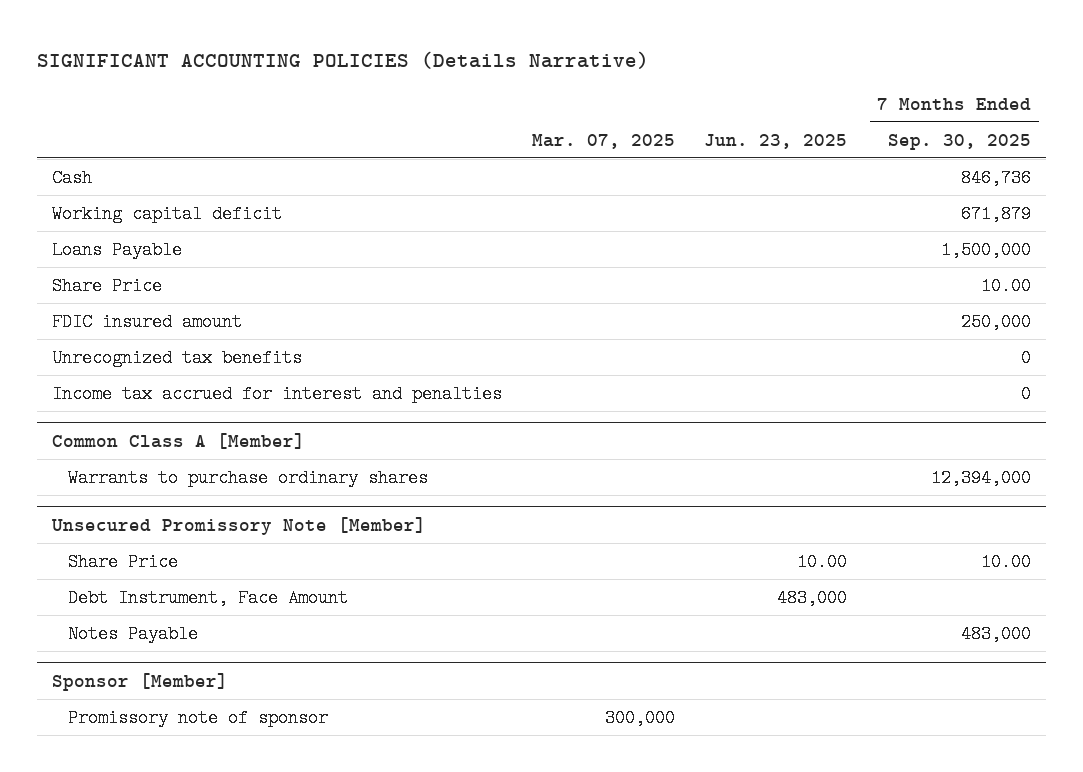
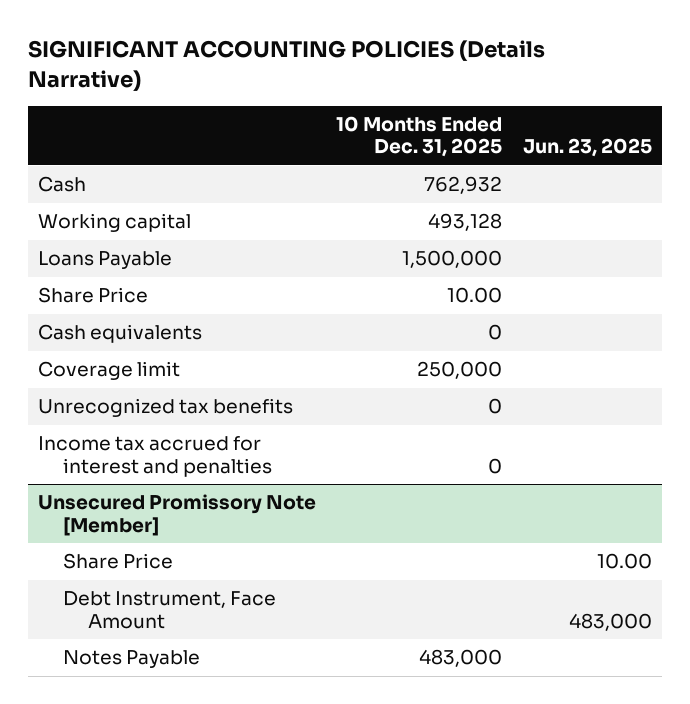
- | Mar. 07, 2025 | Jun. 23, 2025 | 7 Months Ended Sep. 30, 2025
+ | 10 Months Ended Dec. 31, 2025 | Jun. 23, 2025
- Working capital deficit | | | 671,879
+ Working capital | 493,128 |
- FDIC insured amount | | | 250,000
+ Cash equivalents | 0 |
+ Coverage limit | 250,000 |
- Common Class A [Member]
- Warrants to purchase ordinary shares | | | 12,394,000
- Sponsor [Member]
- Promissory note of sponsor | 300,000 | |

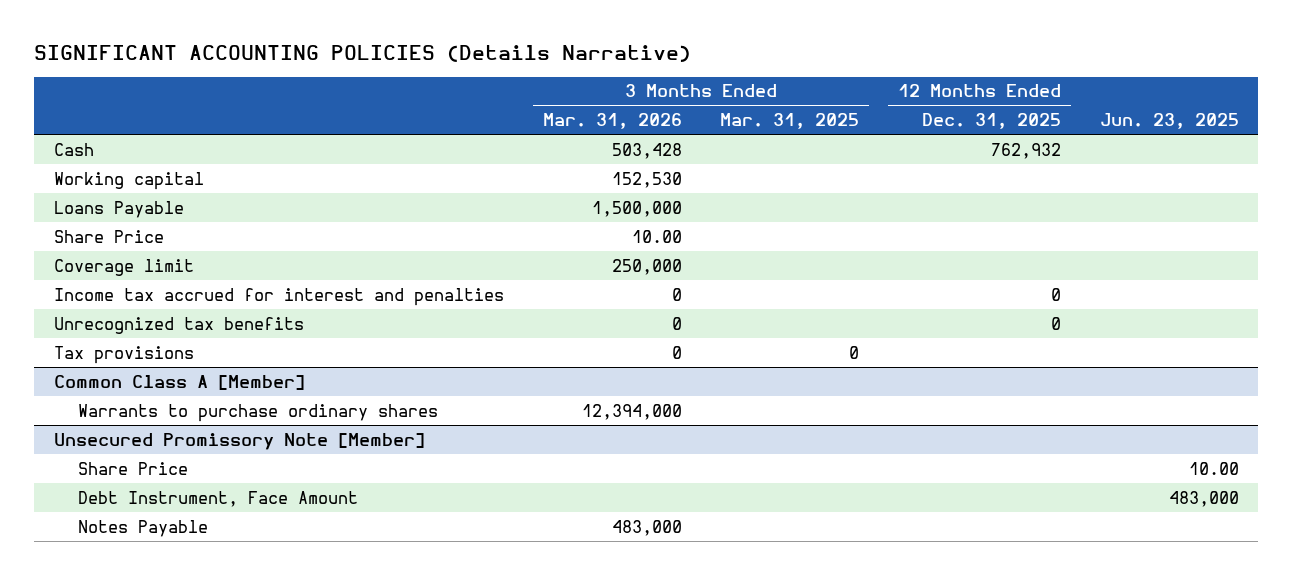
- | 10 Months Ended Dec. 31, 2025 | Jun. 23, 2025
+ | 3 Months Ended Mar. 31, 2026 | 3 Months Ended Mar. 31, 2025 | 12 Months Ended Dec. 31, 2025 | Jun. 23, 2025
- Cash equivalents | 0 |
moved down: Unrecognized tax benefits | 0 | | 0 |
+ Tax provisions | 0 | 0 | |
+ Common Class A [Member]
+ Warrants to purchase ordinary shares | 12,394,000 | | |

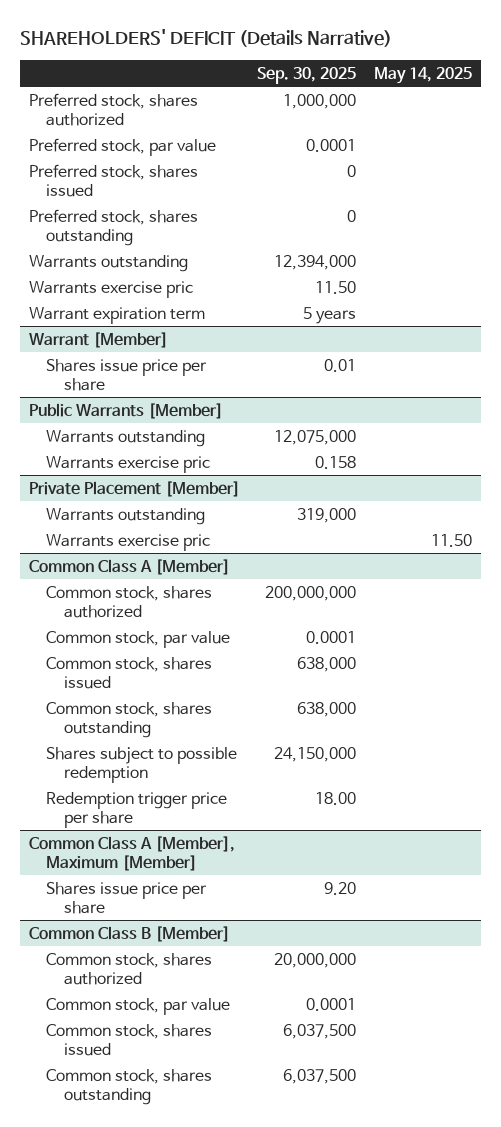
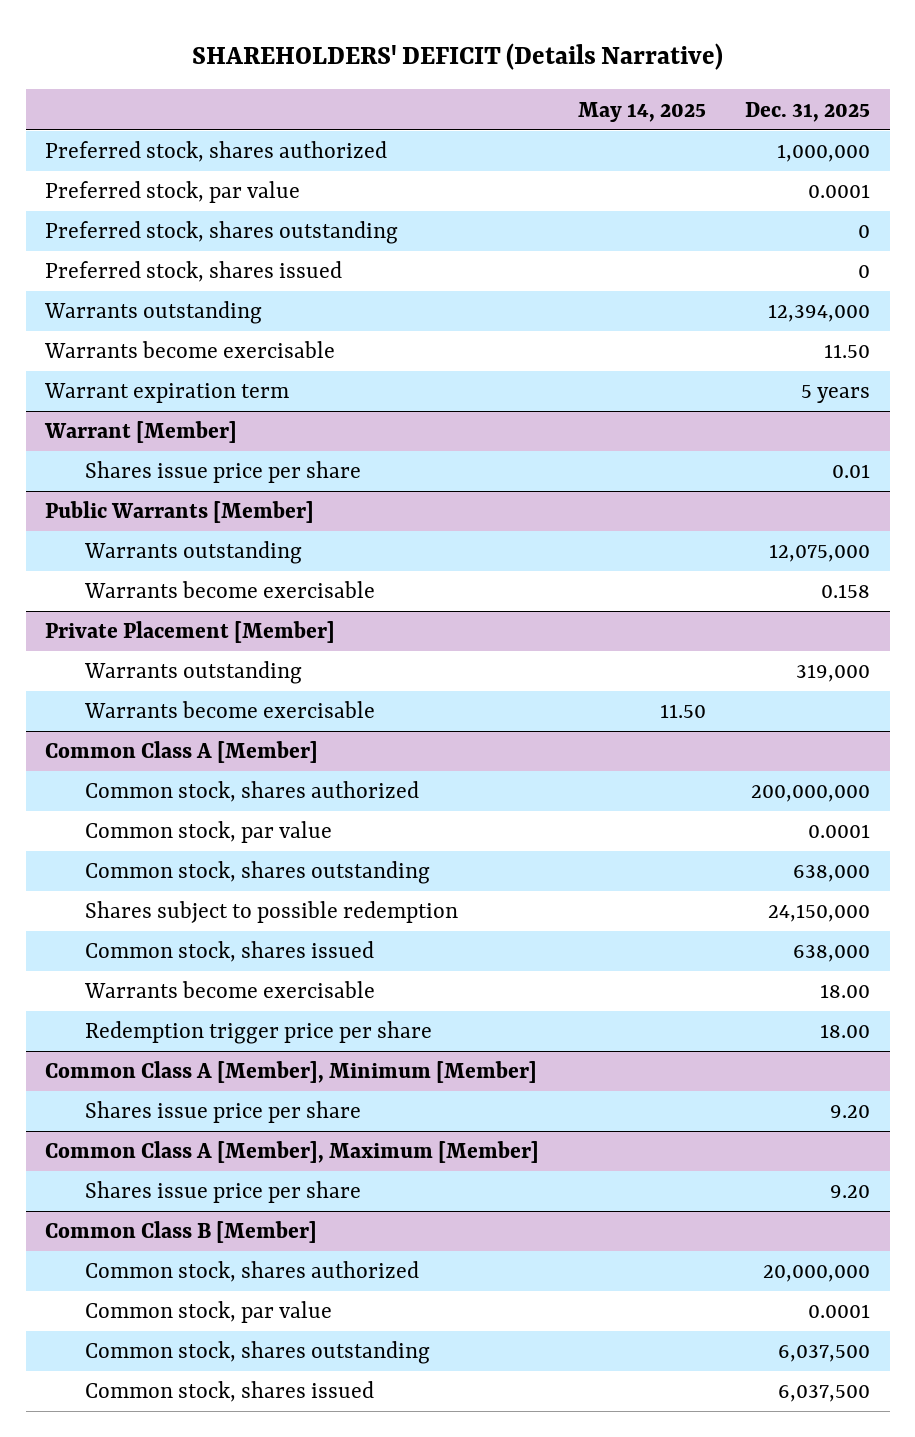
- | Sep. 30, 2025 | May 14, 2025
+ | May 14, 2025 | Dec. 31, 2025
moved down: Preferred stock, shares issued | | 0
- Warrants exercise pric | 11.50 |
+ Warrants become exercisable | | 11.50
@ Public Warrants [Member]
- Warrants exercise pric | 0.158 |
+ Warrants become exercisable | | 0.158
@ Private Placement [Member]
- Warrants exercise pric | | 11.50
+ Warrants become exercisable | 11.50 |
@ Common Class A [Member]
moved down: Common stock, shares issued | | 638,000
+ Warrants become exercisable | | 18.00
+ Common Class A [Member], Minimum [Member]
+ Shares issue price per share | | 9.20
@ Common Class B [Member]
moved down: Common stock, shares issued | | 6,037,500

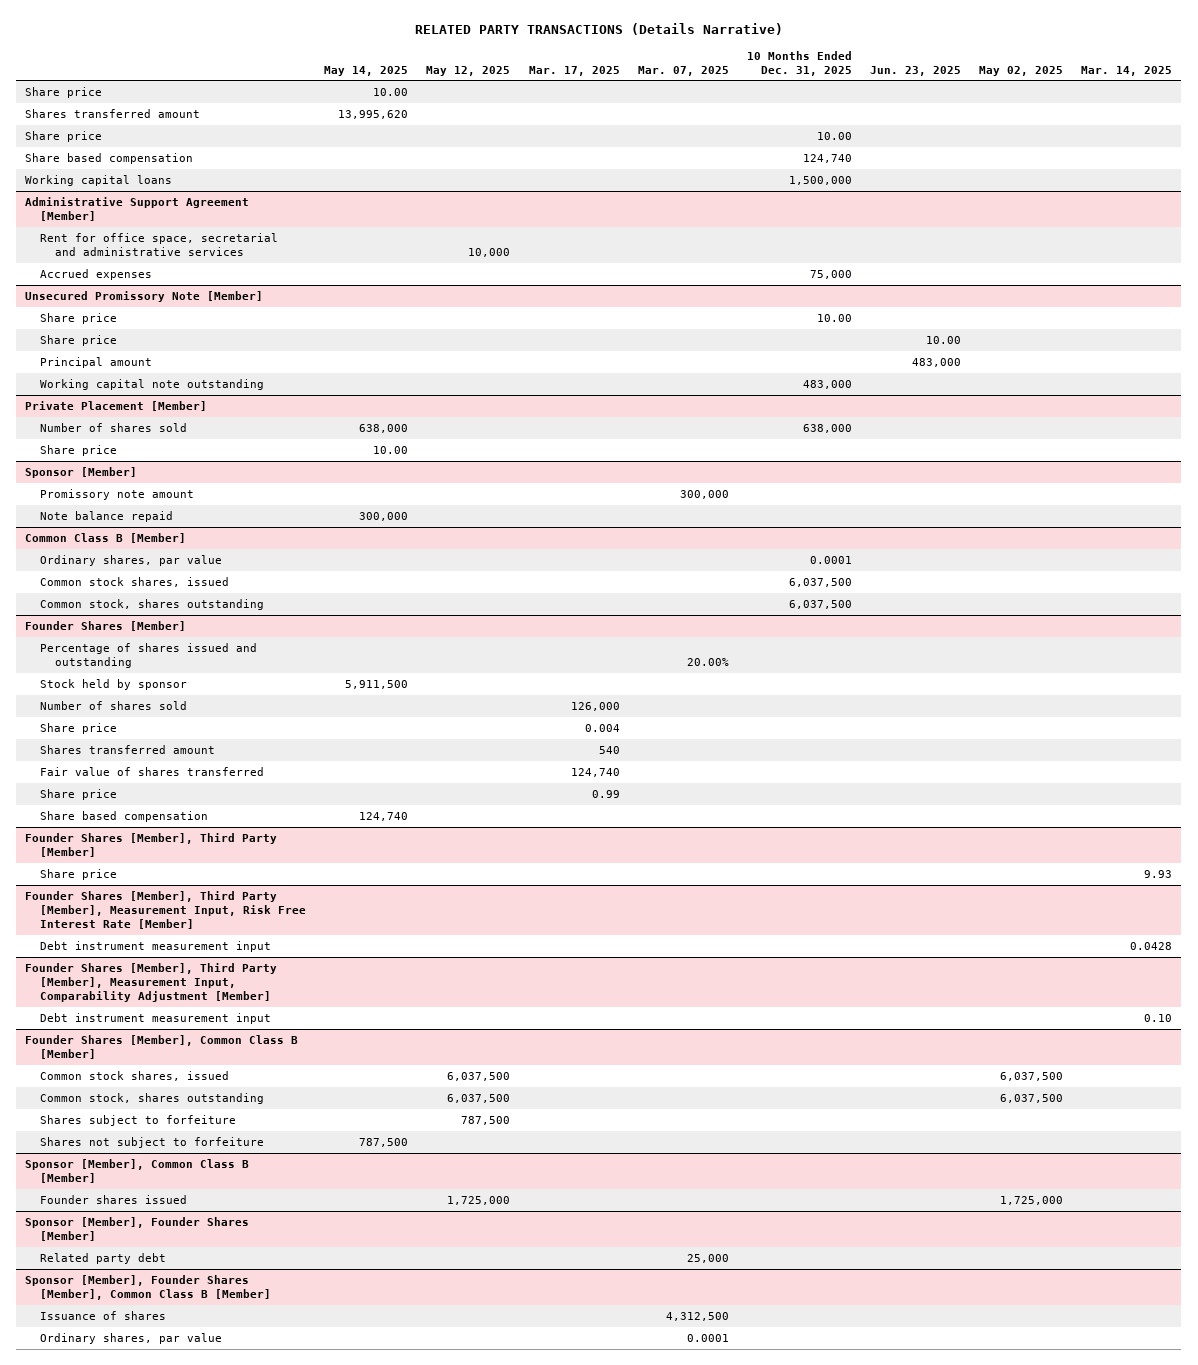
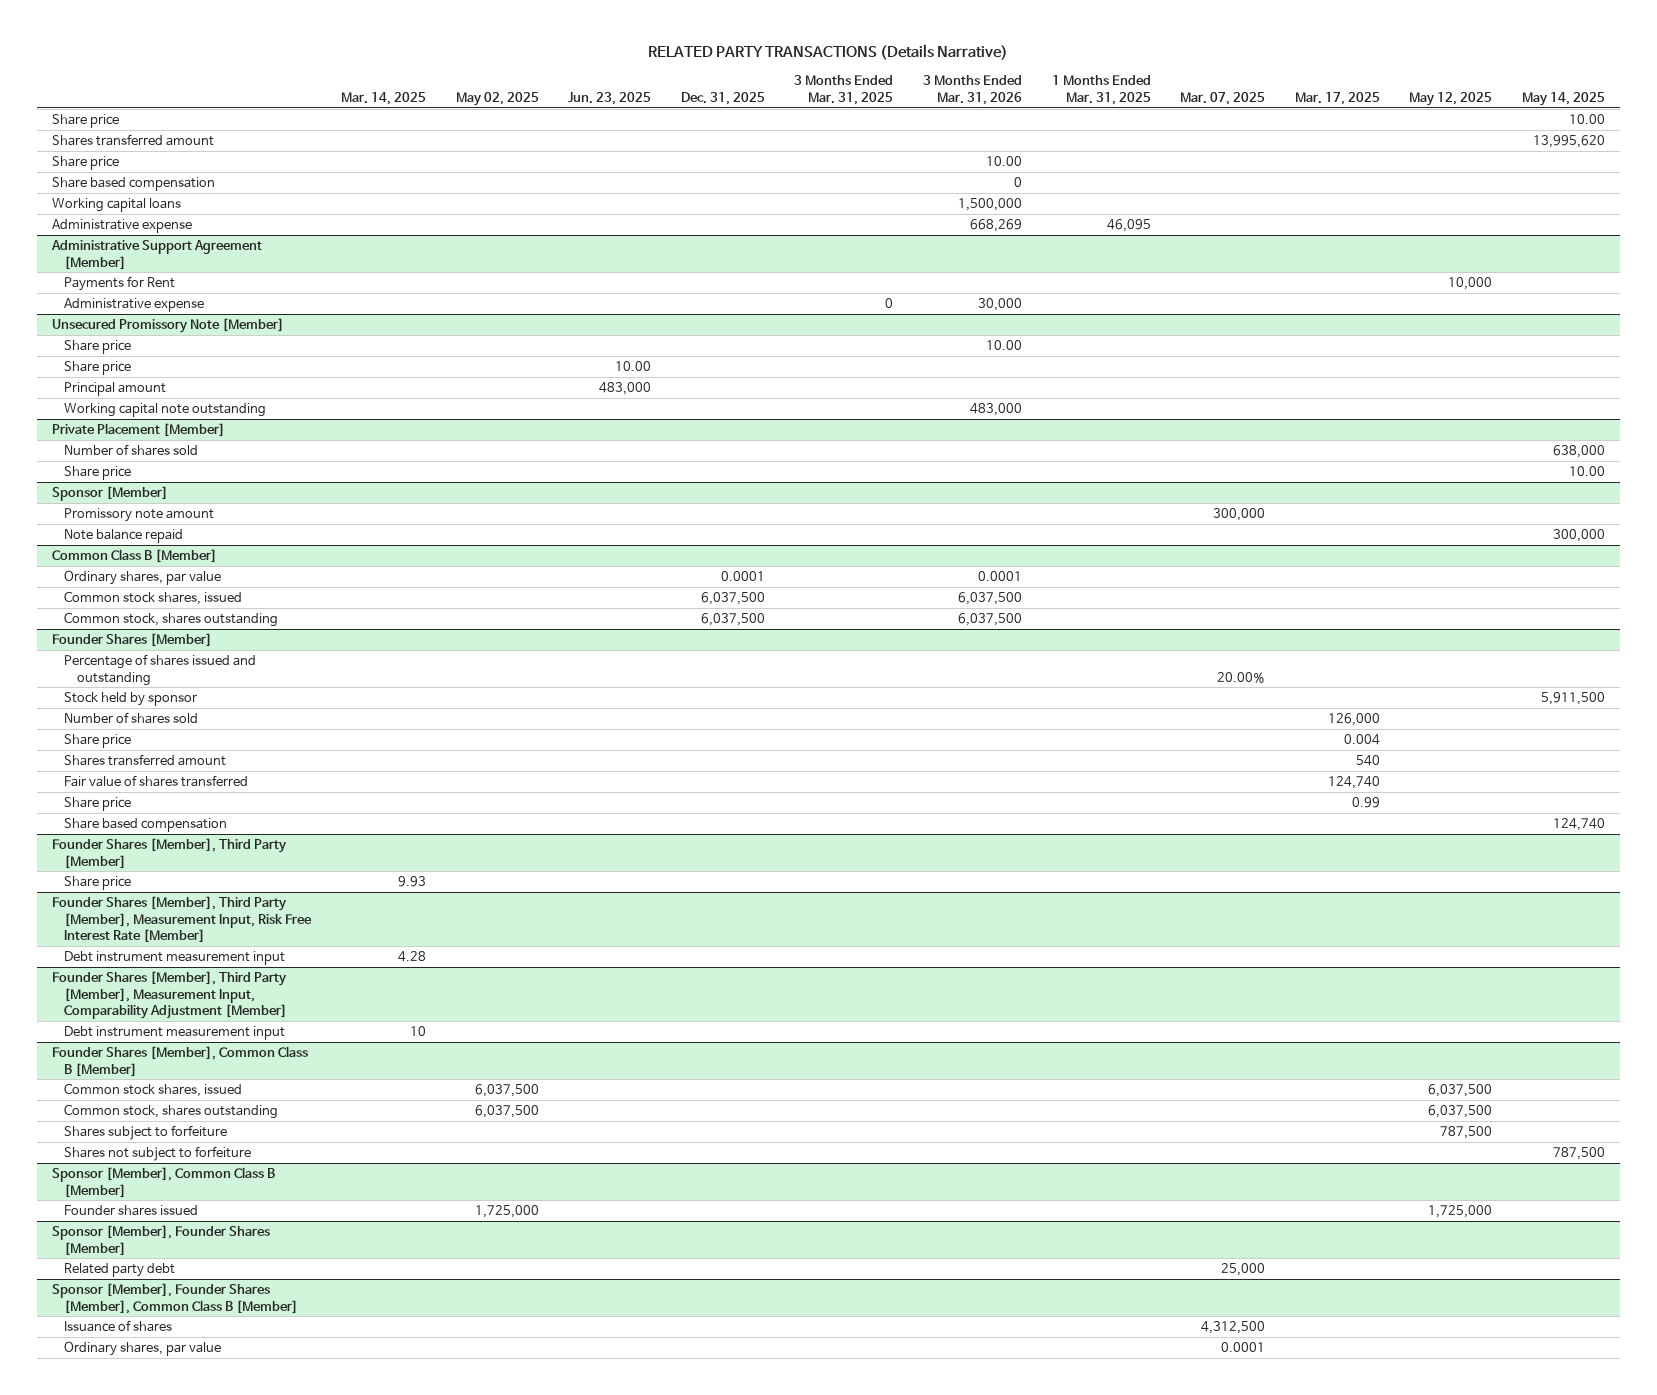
- | May 14, 2025 | May 12, 2025 | Mar. 17, 2025 | Mar. 07, 2025 | 10 Months Ended Dec. 31, 2025 | Jun. 23, 2025 | May 02, 2025 | Mar. 14, 2025
+ | Mar. 14, 2025 | May 02, 2025 | Jun. 23, 2025 | Dec. 31, 2025 | 3 Months Ended Mar. 31, 2025 | 3 Months Ended Mar. 31, 2026 | 1 Months Ended Mar. 31, 2025 | Mar. 07, 2025 | Mar. 17, 2025 | May 12, 2025 | May 14, 2025
+ Administrative expense | | | | | | 668,269 | 46,095 | | | |
@ Administrative Support Agreement [Member]
- Rent for office space, secretarial and administrative services | | 10,000 | | | | | |
- Accrued expenses | | | | | 75,000 | | |
+ Payments for Rent | | | | | | | | | | 10,000 |
+ Administrative expense | | | | | 0 | 30,000 | | | | |
@ Founder Shares [Member], Third Party [Member], Measurement Input, Risk Free Interest Rate [Member]
- Debt instrument measurement input | | | | | | | | 0.0428
+ Debt instrument measurement input | 4.28 | | | | | | | | | |
@ Founder Shares [Member], Third Party [Member], Measurement Input, Comparability Adjustment [Member]
- Debt instrument measurement input | | | | | | | | 0.10
+ Debt instrument measurement input | 10 | | | | | | | | | |

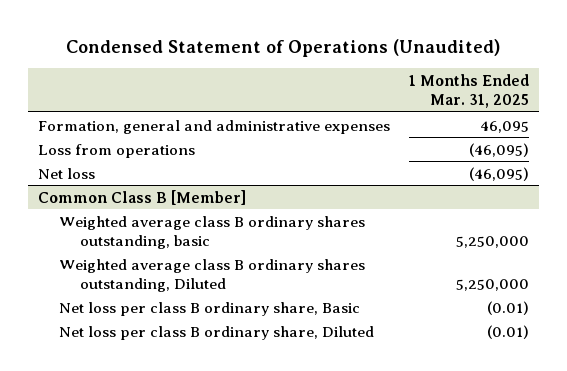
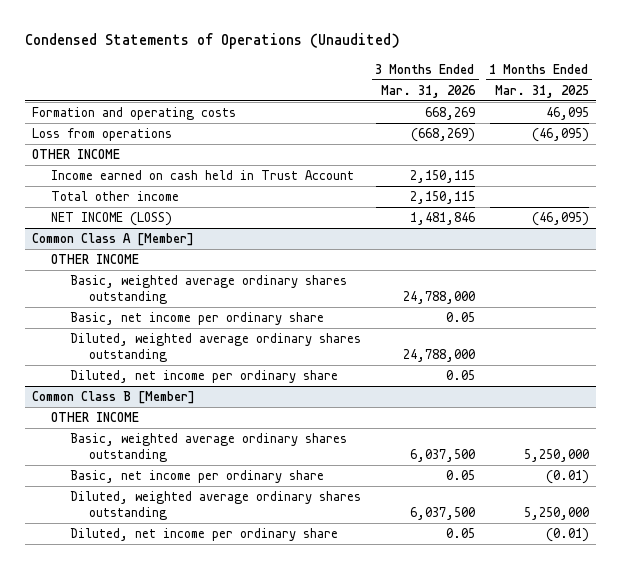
- Condensed Statement of Operations (Unaudited)
+ Condensed Statements of Operations (Unaudited)
- | 1 Months Ended Mar. 31, 2025
+ | 3 Months Ended Mar. 31, 2026 | 1 Months Ended Mar. 31, 2025
- Formation, general and administrative expenses | 46,095
+ Formation and operating costs | 668,269 | 46,095
- Net loss | (46,095)
+ OTHER INCOME
+ Income earned on cash held in Trust Account | 2,150,115 |
+ Total other income | 2,150,115 |
+ NET INCOME (LOSS) | 1,481,846 | (46,095)
+ Common Class A [Member]
+ OTHER INCOME
+ Basic, weighted average ordinary shares outstanding | 24,788,000 |
+ Basic, net income per ordinary share | 0.05 |
+ Diluted, weighted average ordinary shares outstanding | 24,788,000 |
+ Diluted, net income per ordinary share | 0.05 |
@ Common Class B [Member]
- Weighted average class B ordinary shares outstanding, basic | 5,250,000
- Weighted average class B ordinary shares outstanding, Diluted | 5,250,000
- Net loss per class B ordinary share, Basic | (0.01)
- Net loss per class B ordinary share, Diluted | (0.01)
+ OTHER INCOME
+ Basic, weighted average ordinary shares outstanding | 6,037,500 | 5,250,000
+ Basic, net income per ordinary share | 0.05 | (0.01)
+ Diluted, weighted average ordinary shares outstanding | 6,037,500 | 5,250,000
+ Diluted, net income per ordinary share | 0.05 | (0.01)

